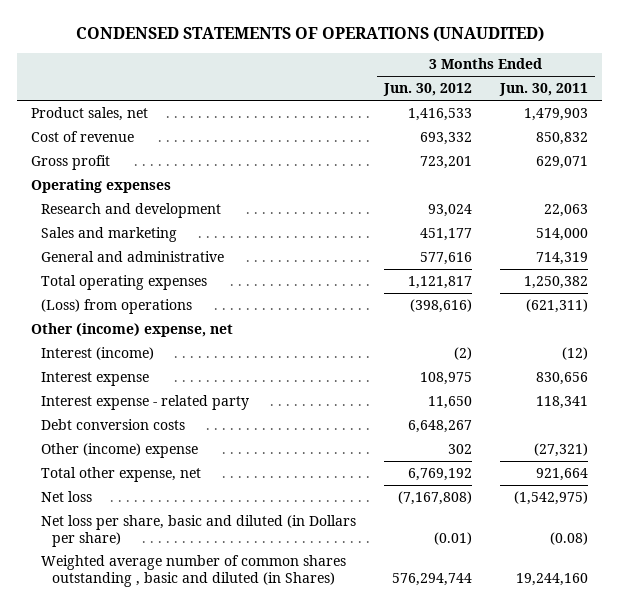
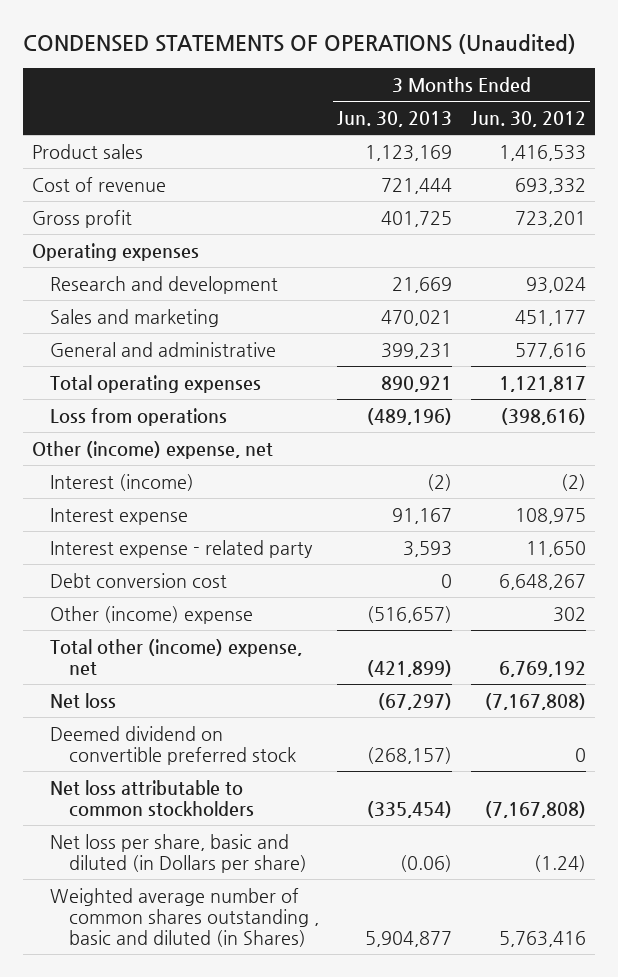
- CONDENSED STATEMENTS OF OPERATIONS (UNAUDITED)
+ CONDENSED STATEMENTS OF OPERATIONS (Unaudited)
- | 3 Months Ended Jun. 30, 2012 | 3 Months Ended Jun. 30, 2011
+ | 3 Months Ended Jun. 30, 2013 | 3 Months Ended Jun. 30, 2012
- Product sales, net | 1,416,533 | 1,479,903
+ Product sales | 1,123,169 | 1,416,533
- (Loss) from operations | (398,616) | (621,311)
+ Loss from operations | (489,196) | (398,616)
- Debt conversion costs | 6,648,267 |
+ Debt conversion cost | 0 | 6,648,267
- Total other expense, net | 6,769,192 | 921,664
+ Total other (income) expense, net | (421,899) | 6,769,192
- Net loss per share, basic and diluted (in Dollars per share) | (0.01) | (0.08)
- Weighted average number of common shares outstanding , basic and diluted (in Shares) | 576,294,744 | 19,244,160
+ Deemed dividend on convertible preferred stock | (268,157) | 0
+ Net loss attributable to common stockholders | (335,454) | (7,167,808)
+ Net loss per share, basic and diluted (in Dollars per share) | (0.06) | (1.24)
+ Weighted average number of common shares outstanding , basic and diluted (in Shares) | 5,904,877 | 5,763,416

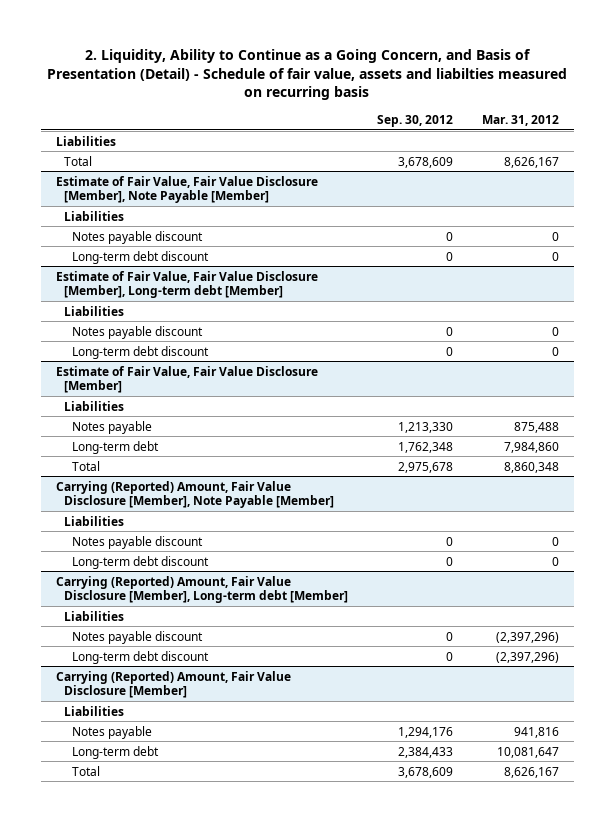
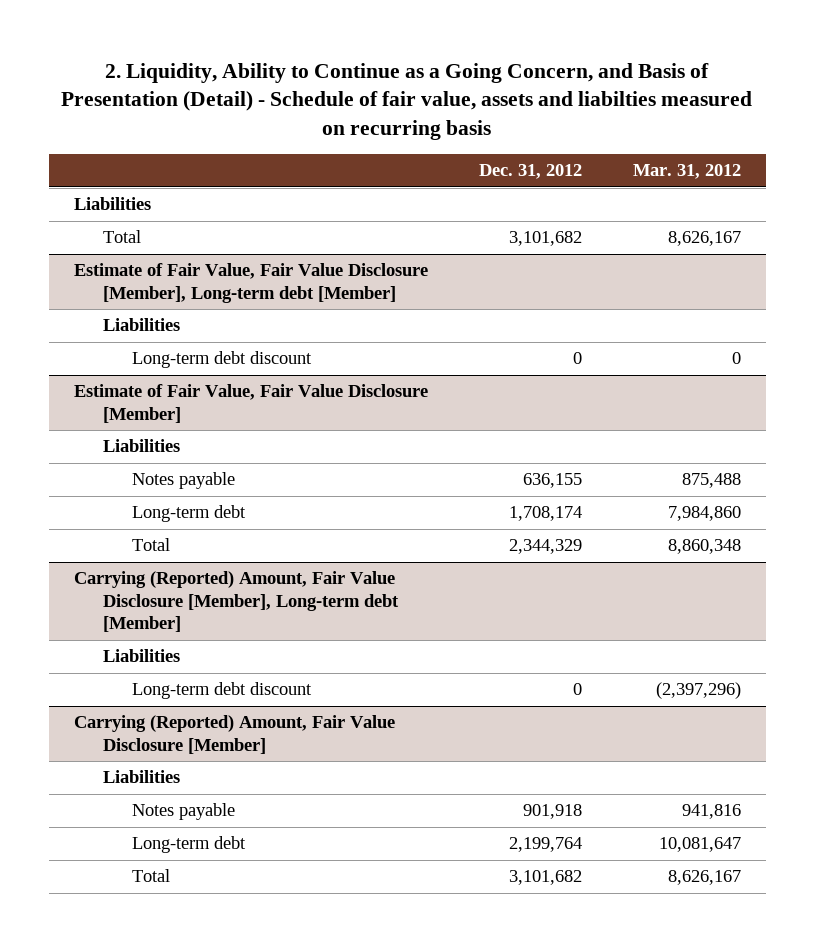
- | Sep. 30, 2012 | Mar. 31, 2012
+ | Dec. 31, 2012 | Mar. 31, 2012
- Estimate of Fair Value, Fair Value Disclosure [Member], Note Payable [Member]
- Liabilities
- Notes payable discount | 0 | 0
- Long-term debt discount | 0 | 0
@ Estimate of Fair Value, Fair Value Disclosure [Member], Long-term debt [Member]
- Notes payable discount | 0 | 0
- Carrying (Reported) Amount, Fair Value Disclosure [Member], Note Payable [Member]
- Liabilities
- Notes payable discount | 0 | 0
- Long-term debt discount | 0 | 0
@ Carrying (Reported) Amount, Fair Value Disclosure [Member], Long-term debt [Member]
- Notes payable discount | 0 | (2,397,296)

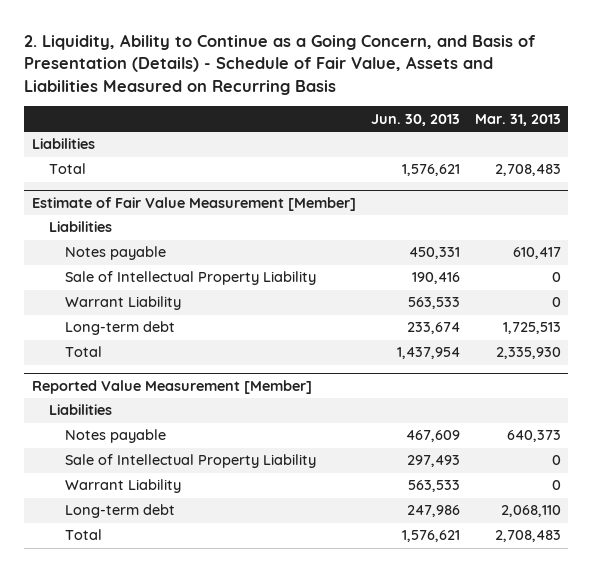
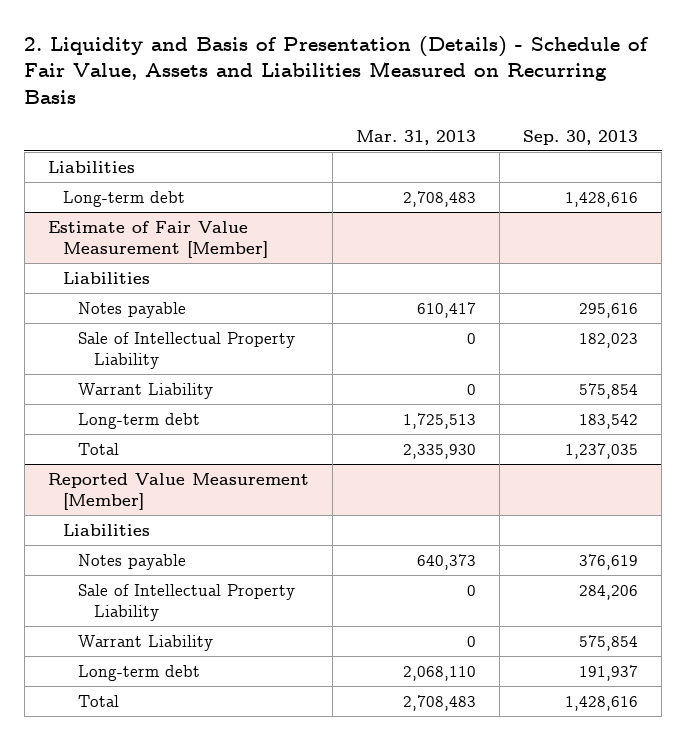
- 2. Liquidity, Ability to Continue as a Going Concern, and Basis of Presentation (Details) - Schedule of Fair Value, Assets and Liabilities Measured on Recurring Basis
+ 2. Liquidity and Basis of Presentation (Details) - Schedule of Fair Value, Assets and Liabilities Measured on Recurring Basis
- | Jun. 30, 2013 | Mar. 31, 2013
+ | Mar. 31, 2013 | Sep. 30, 2013
- Total | 1,576,621 | 2,708,483
+ Long-term debt | 2,708,483 | 1,428,616

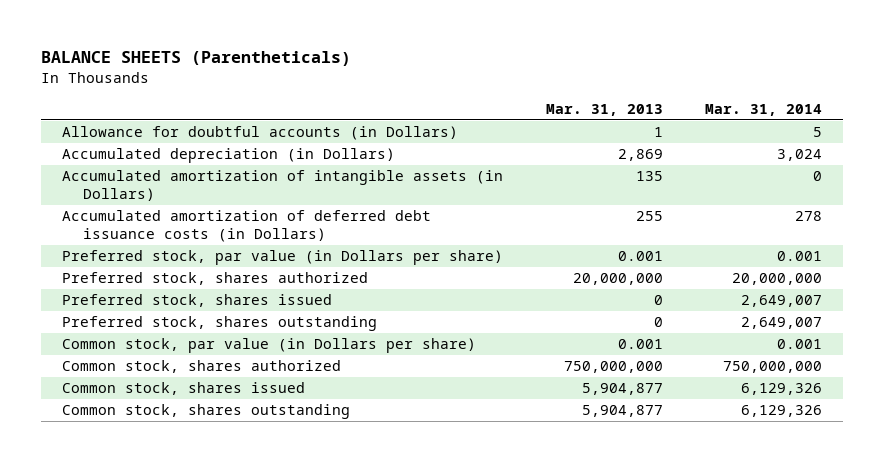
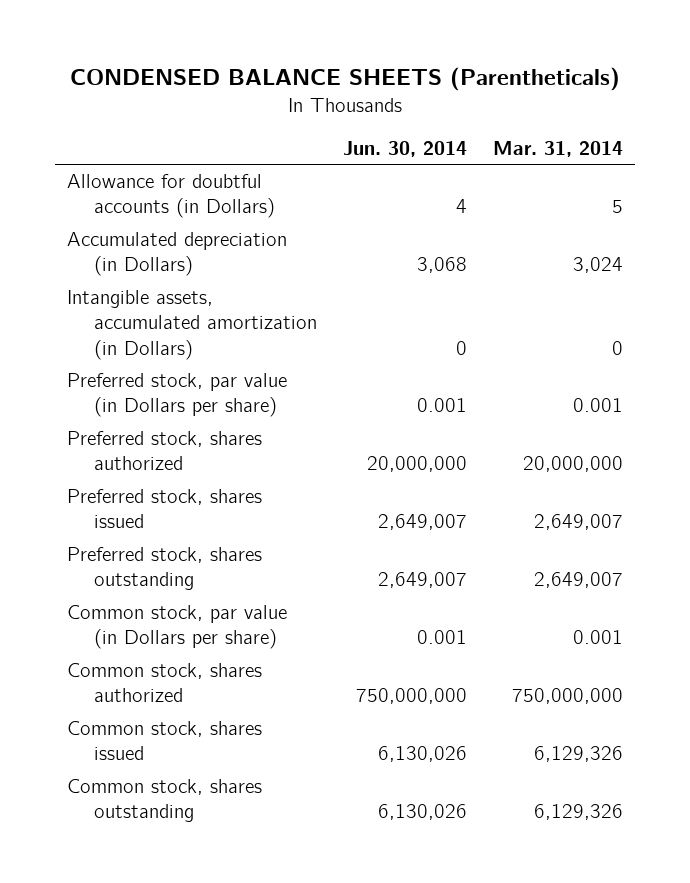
- BALANCE SHEETS (Parentheticals)
+ CONDENSED BALANCE SHEETS (Parentheticals)
- | Mar. 31, 2013 | Mar. 31, 2014
+ | Jun. 30, 2014 | Mar. 31, 2014
- Accumulated amortization of intangible assets (in Dollars) | 135 | 0
- Accumulated amortization of deferred debt issuance costs (in Dollars) | 255 | 278
+ Intangible assets, accumulated amortization (in Dollars) | 0 | 0

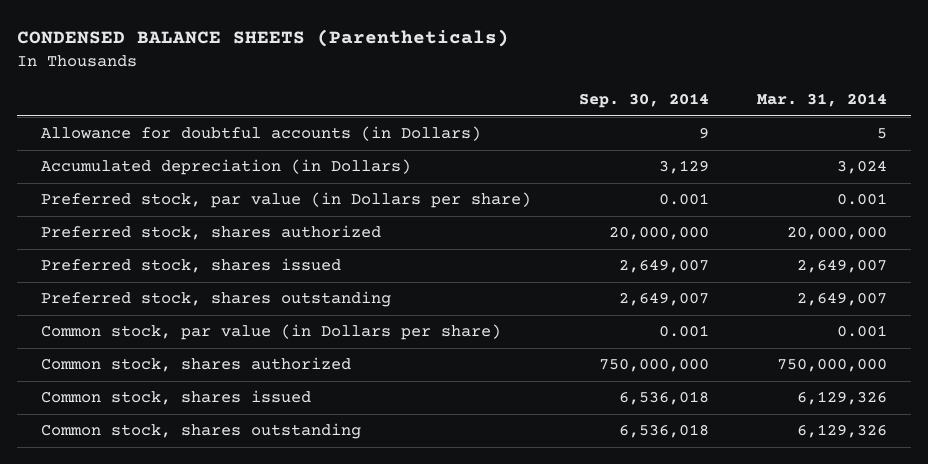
- | Jun. 30, 2014 | Mar. 31, 2014
+ | Sep. 30, 2014 | Mar. 31, 2014
- Intangible assets, accumulated amortization (in Dollars) | 0 | 0

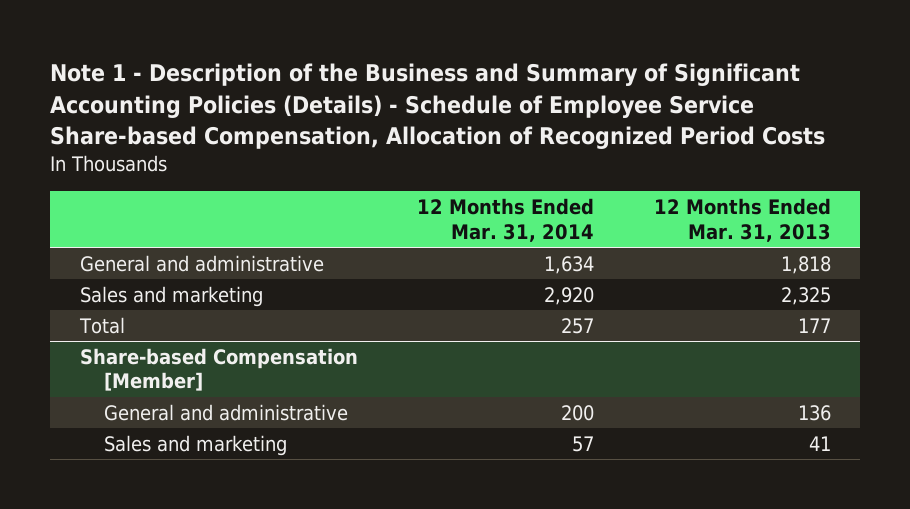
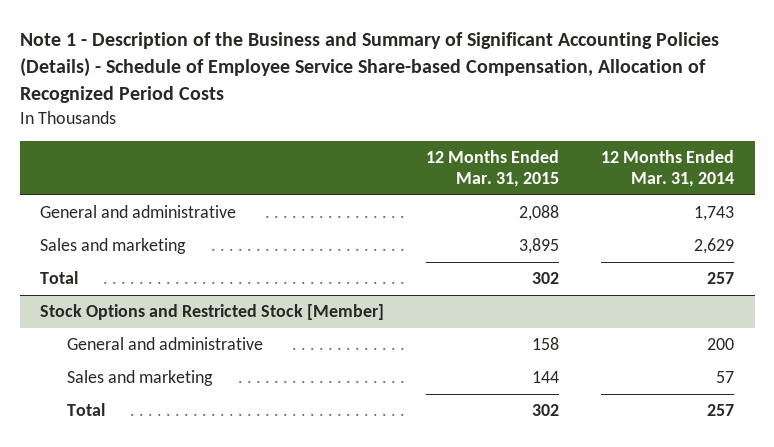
- | 12 Months Ended Mar. 31, 2014 | 12 Months Ended Mar. 31, 2013
+ | 12 Months Ended Mar. 31, 2015 | 12 Months Ended Mar. 31, 2014
- General and administrative | 1,634 | 1,818
- Sales and marketing | 2,920 | 2,325
+ General and administrative | 2,088 | 1,743
+ Sales and marketing | 3,895 | 2,629
- Share-based Compensation [Member]
+ Stock Options and Restricted Stock [Member]
+ Total | 302 | 257

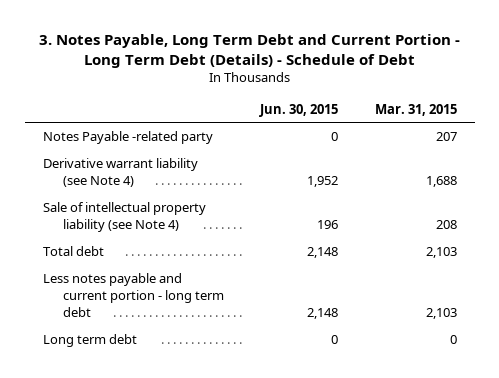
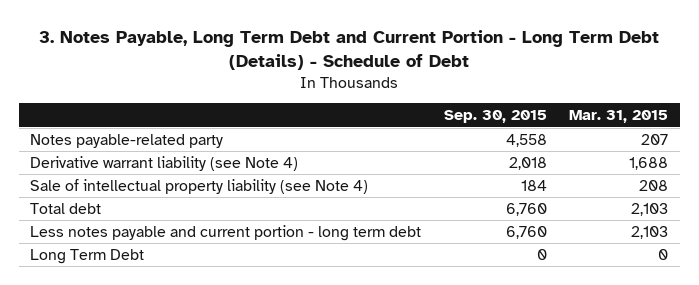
- | Jun. 30, 2015 | Mar. 31, 2015
+ | Sep. 30, 2015 | Mar. 31, 2015
- Notes Payable -related party | 0 | 207
+ Notes payable-related party | 4,558 | 207
- Long term debt | 0 | 0
+ Long Term Debt | 0 | 0

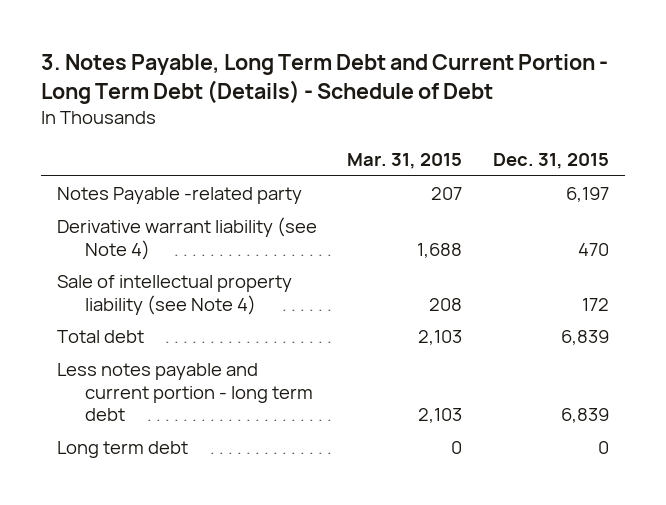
- | Sep. 30, 2015 | Mar. 31, 2015
+ | Mar. 31, 2015 | Dec. 31, 2015
- Notes payable-related party | 4,558 | 207
+ Notes Payable -related party | 207 | 6,197
- Long Term Debt | 0 | 0
+ Long term debt | 0 | 0

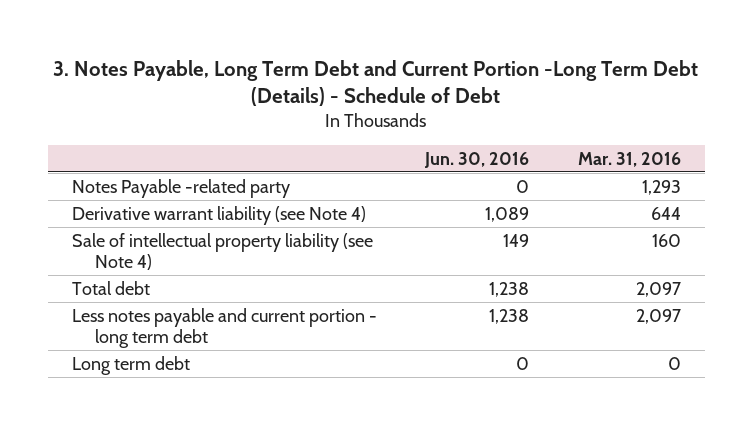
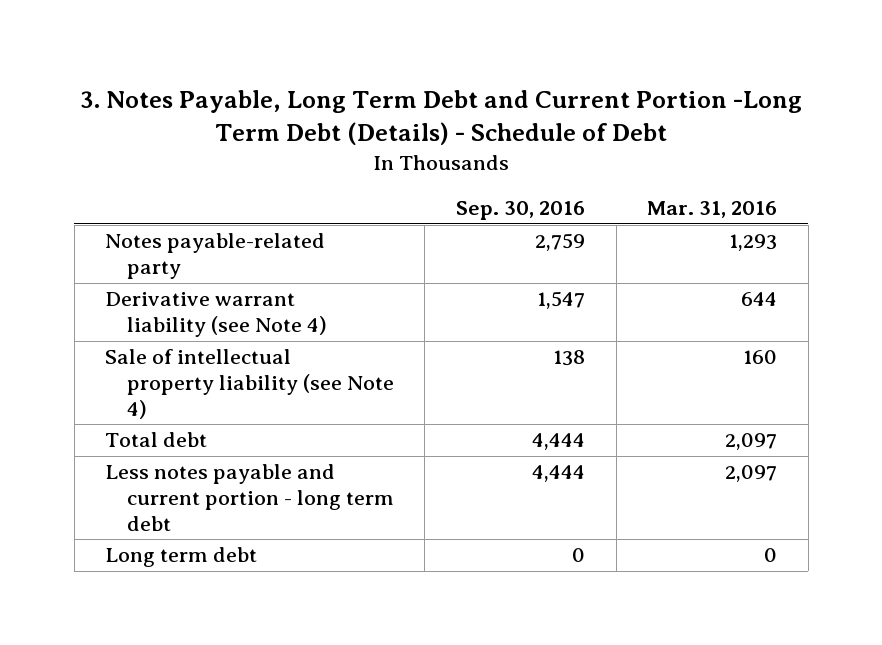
- | Jun. 30, 2016 | Mar. 31, 2016
+ | Sep. 30, 2016 | Mar. 31, 2016
- Notes Payable -related party | 0 | 1,293
+ Notes payable-related party | 2,759 | 1,293

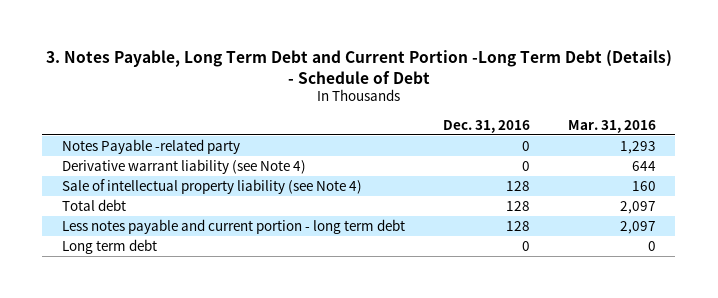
- | Sep. 30, 2016 | Mar. 31, 2016
+ | Dec. 31, 2016 | Mar. 31, 2016
- Notes payable-related party | 2,759 | 1,293
+ Notes Payable -related party | 0 | 1,293

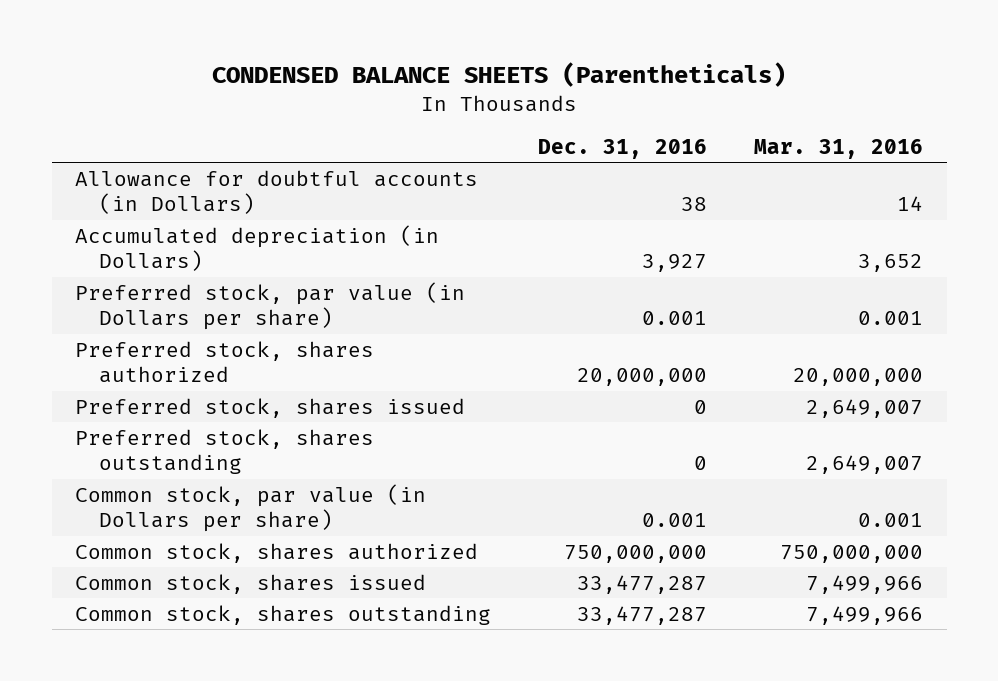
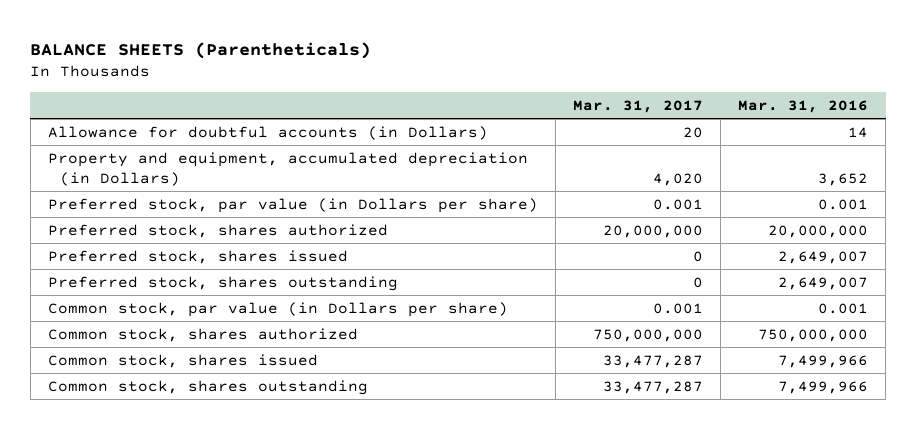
- CONDENSED BALANCE SHEETS (Parentheticals)
+ BALANCE SHEETS (Parentheticals)
- | Dec. 31, 2016 | Mar. 31, 2016
+ | Mar. 31, 2017 | Mar. 31, 2016
- Accumulated depreciation (in Dollars) | 3,927 | 3,652
+ Property and equipment, accumulated depreciation (in Dollars) | 4,020 | 3,652

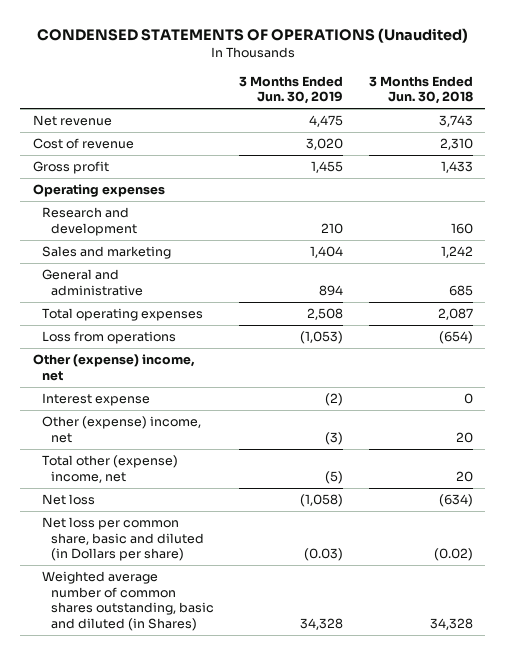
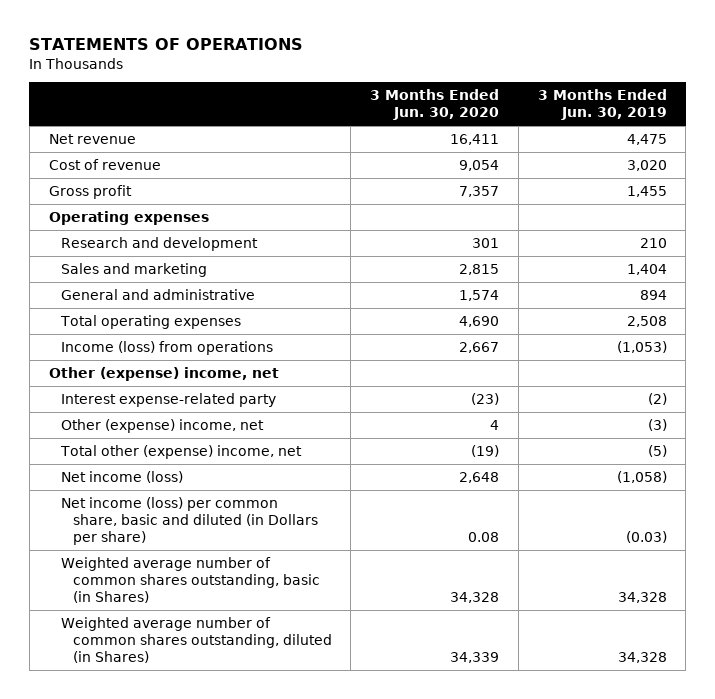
- CONDENSED STATEMENTS OF OPERATIONS (Unaudited)
+ STATEMENTS OF OPERATIONS
- | 3 Months Ended Jun. 30, 2019 | 3 Months Ended Jun. 30, 2018
+ | 3 Months Ended Jun. 30, 2020 | 3 Months Ended Jun. 30, 2019
- Loss from operations | (1,053) | (654)
+ Income (loss) from operations | 2,667 | (1,053)
- Interest expense | (2) | 0
+ Interest expense-related party | (23) | (2)
- Net loss | (1,058) | (634)
- Net loss per common share, basic and diluted (in Dollars per share) | (0.03) | (0.02)
- Weighted average number of common shares outstanding, basic and diluted (in Shares) | 34,328 | 34,328
+ Net income (loss) | 2,648 | (1,058)
+ Net income (loss) per common share, basic and diluted (in Dollars per share) | 0.08 | (0.03)
+ Weighted average number of common shares outstanding, basic (in Shares) | 34,328 | 34,328
+ Weighted average number of common shares outstanding, diluted (in Shares) | 34,339 | 34,328

